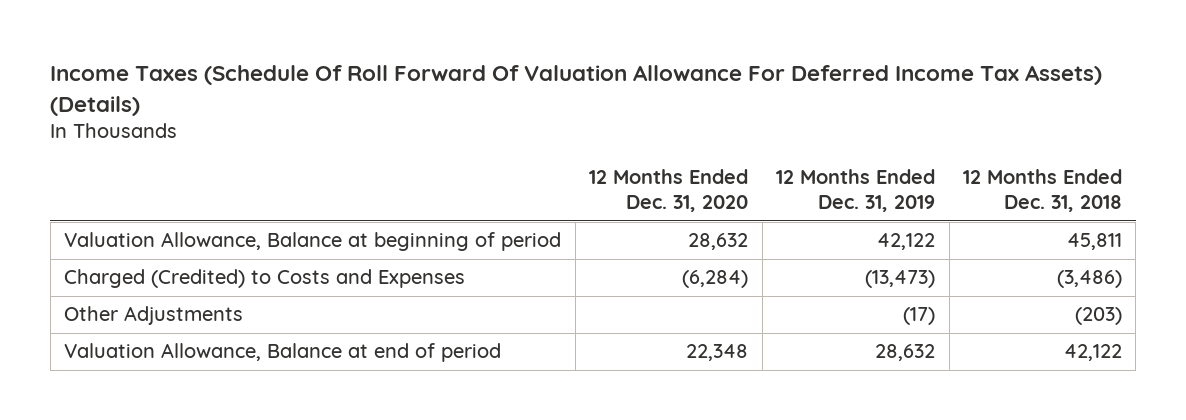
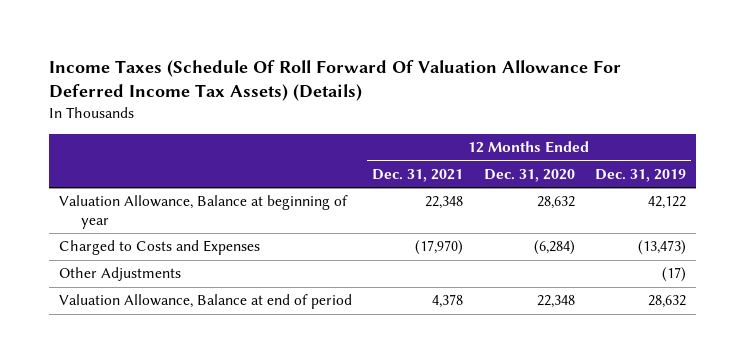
- | 12 Months Ended Dec. 31, 2020 | 12 Months Ended Dec. 31, 2019 | 12 Months Ended Dec. 31, 2018
+ | 12 Months Ended Dec. 31, 2021 | 12 Months Ended Dec. 31, 2020 | 12 Months Ended Dec. 31, 2019
- Valuation Allowance, Balance at beginning of period | 28,632 | 42,122 | 45,811
- Charged (Credited) to Costs and Expenses | (6,284) | (13,473) | (3,486)
+ Valuation Allowance, Balance at beginning of year | 22,348 | 28,632 | 42,122
+ Charged to Costs and Expenses | (17,970) | (6,284) | (13,473)

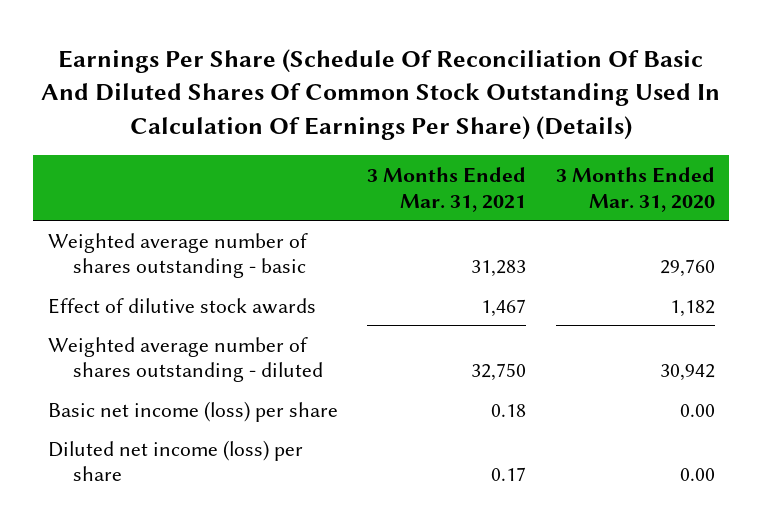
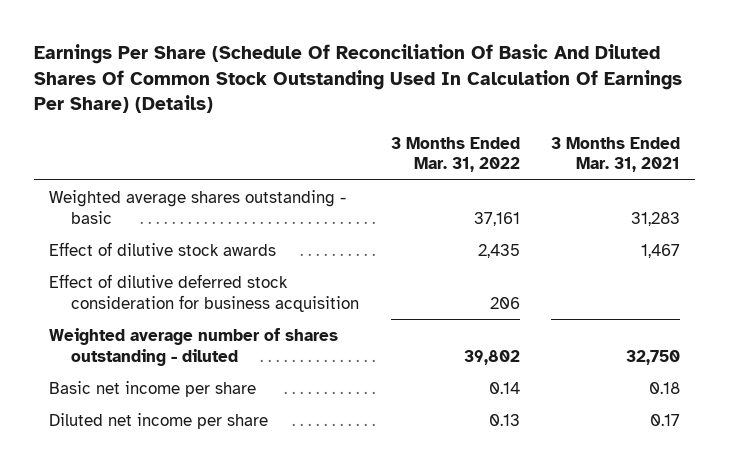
- | 3 Months Ended Mar. 31, 2021 | 3 Months Ended Mar. 31, 2020
+ | 3 Months Ended Mar. 31, 2022 | 3 Months Ended Mar. 31, 2021
- Weighted average number of shares outstanding - basic | 31,283 | 29,760
+ Weighted average shares outstanding - basic | 37,161 | 31,283
+ Effect of dilutive deferred stock consideration for business acquisition | 206 |
- Basic net income (loss) per share | 0.18 | 0.00
- Diluted net income (loss) per share | 0.17 | 0.00
+ Basic net income per share | 0.14 | 0.18
+ Diluted net income per share | 0.13 | 0.17

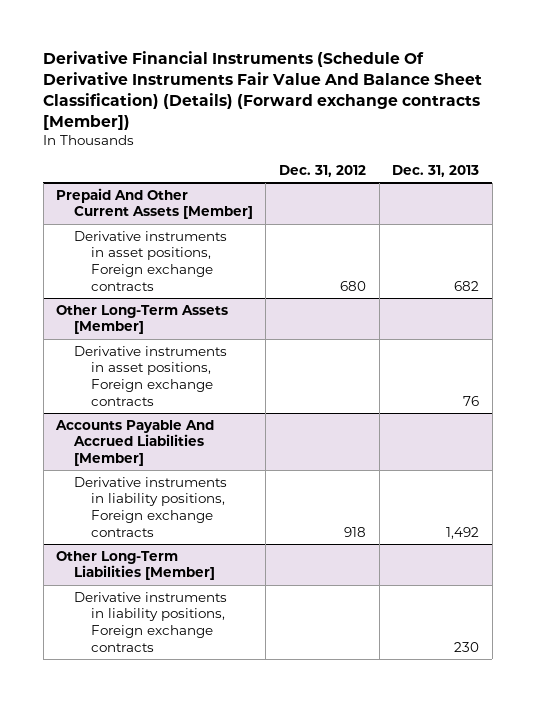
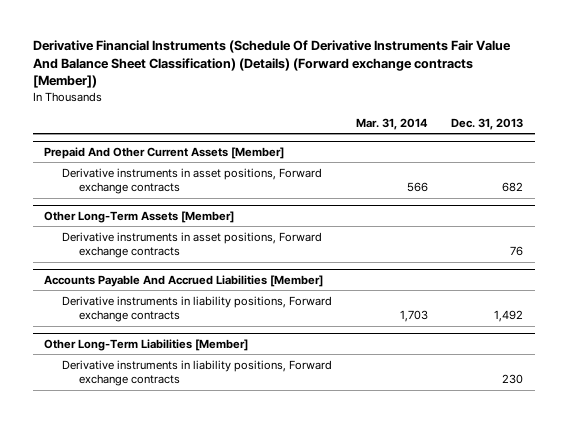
- | Dec. 31, 2012 | Dec. 31, 2013
+ | Mar. 31, 2014 | Dec. 31, 2013
@ Prepaid And Other Current Assets [Member]
- Derivative instruments in asset positions, Foreign exchange contracts | 680 | 682
+ Derivative instruments in asset positions, Forward exchange contracts | 566 | 682
@ Other Long-Term Assets [Member]
- Derivative instruments in asset positions, Foreign exchange contracts | | 76
+ Derivative instruments in asset positions, Forward exchange contracts | | 76
@ Accounts Payable And Accrued Liabilities [Member]
- Derivative instruments in liability positions, Foreign exchange contracts | 918 | 1,492
+ Derivative instruments in liability positions, Forward exchange contracts | 1,703 | 1,492
@ Other Long-Term Liabilities [Member]
- Derivative instruments in liability positions, Foreign exchange contracts | | 230
+ Derivative instruments in liability positions, Forward exchange contracts | | 230

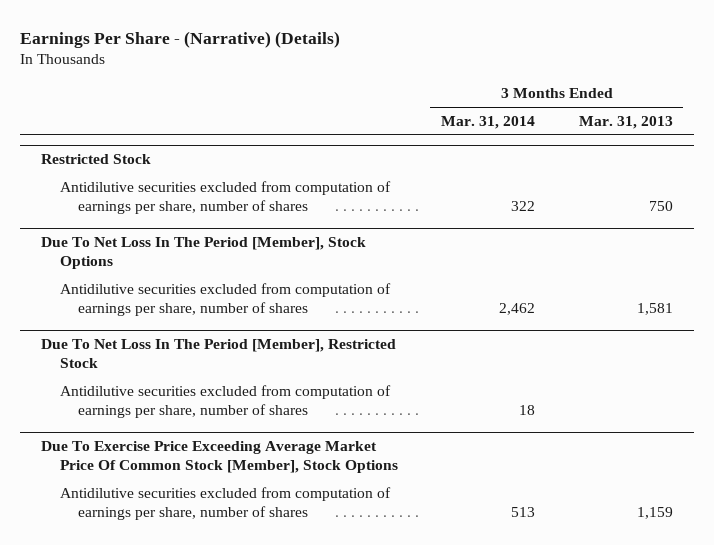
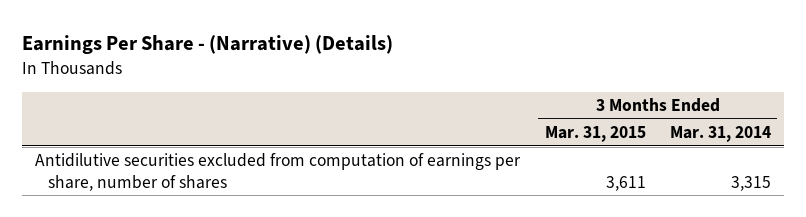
- | 3 Months Ended Mar. 31, 2014 | 3 Months Ended Mar. 31, 2013
+ | 3 Months Ended Mar. 31, 2015 | 3 Months Ended Mar. 31, 2014
- Restricted Stock
- Antidilutive securities excluded from computation of earnings per share, number of shares | 322 | 750
- Due To Net Loss In The Period [Member], Stock Options
- Antidilutive securities excluded from computation of earnings per share, number of shares | 2,462 | 1,581
- Due To Net Loss In The Period [Member], Restricted Stock
- Antidilutive securities excluded from computation of earnings per share, number of shares | 18 |
- Due To Exercise Price Exceeding Average Market Price Of Common Stock [Member], Stock Options
- Antidilutive securities excluded from computation of earnings per share, number of shares | 513 | 1,159
+ Antidilutive securities excluded from computation of earnings per share, number of shares | 3,611 | 3,315

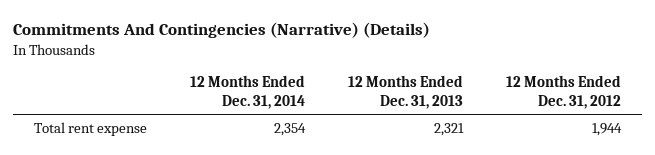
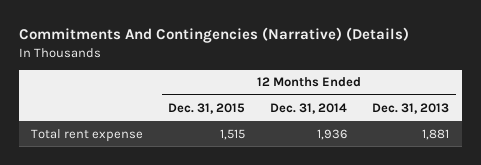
- | 12 Months Ended Dec. 31, 2014 | 12 Months Ended Dec. 31, 2013 | 12 Months Ended Dec. 31, 2012
+ | 12 Months Ended Dec. 31, 2015 | 12 Months Ended Dec. 31, 2014 | 12 Months Ended Dec. 31, 2013
- Total rent expense | 2,354 | 2,321 | 1,944
+ Total rent expense | 1,515 | 1,936 | 1,881

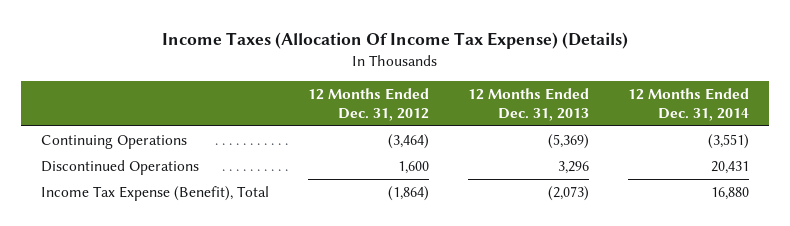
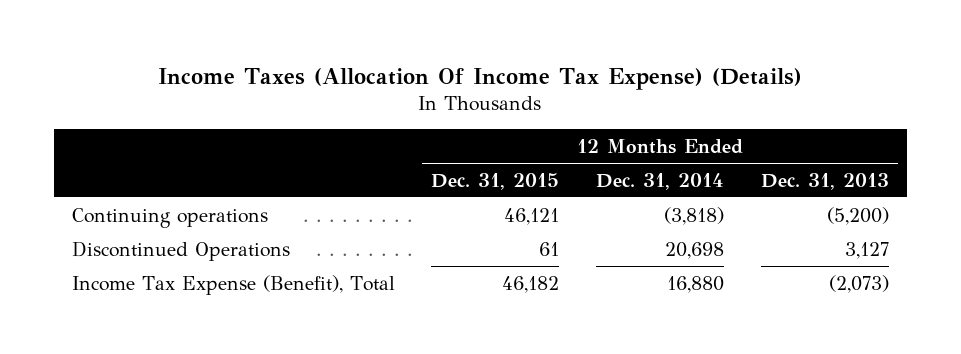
- | 12 Months Ended Dec. 31, 2012 | 12 Months Ended Dec. 31, 2013 | 12 Months Ended Dec. 31, 2014
+ | 12 Months Ended Dec. 31, 2015 | 12 Months Ended Dec. 31, 2014 | 12 Months Ended Dec. 31, 2013
- Continuing Operations | (3,464) | (5,369) | (3,551)
- Discontinued Operations | 1,600 | 3,296 | 20,431
+ Continuing operations | 46,121 | (3,818) | (5,200)
+ Discontinued Operations | 61 | 20,698 | 3,127

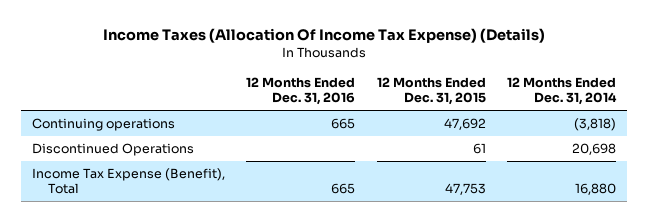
- | 12 Months Ended Dec. 31, 2015 | 12 Months Ended Dec. 31, 2014 | 12 Months Ended Dec. 31, 2013
+ | 12 Months Ended Dec. 31, 2016 | 12 Months Ended Dec. 31, 2015 | 12 Months Ended Dec. 31, 2014
- Continuing operations | 46,121 | (3,818) | (5,200)
+ Continuing operations | 665 | 47,692 | (3,818)
- Income Tax Expense (Benefit), Total | 46,182 | 16,880 | (2,073)
+ Income Tax Expense (Benefit), Total | 665 | 47,753 | 16,880

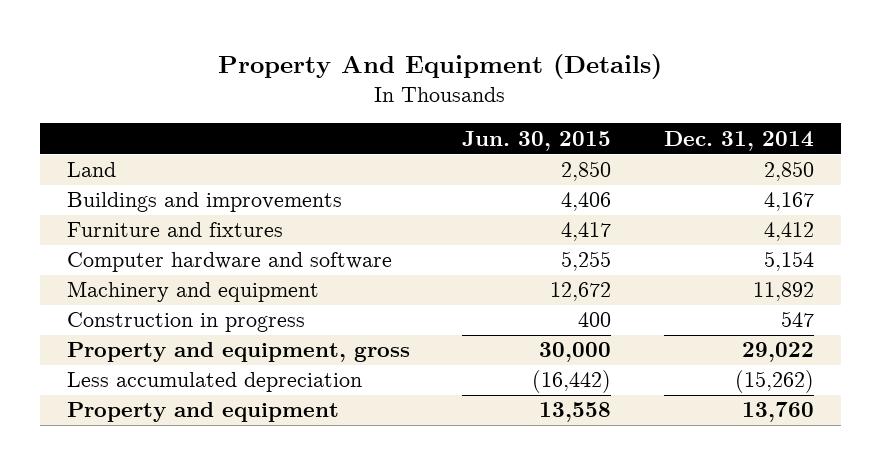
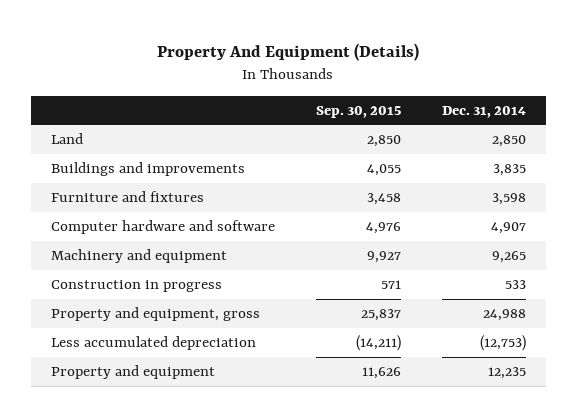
- | Jun. 30, 2015 | Dec. 31, 2014
+ | Sep. 30, 2015 | Dec. 31, 2014
- Buildings and improvements | 4,406 | 4,167
- Furniture and fixtures | 4,417 | 4,412
- Computer hardware and software | 5,255 | 5,154
- Machinery and equipment | 12,672 | 11,892
- Construction in progress | 400 | 547
- Property and equipment, gross | 30,000 | 29,022
- Less accumulated depreciation | (16,442) | (15,262)
- Property and equipment | 13,558 | 13,760
+ Buildings and improvements | 4,055 | 3,835
+ Furniture and fixtures | 3,458 | 3,598
+ Computer hardware and software | 4,976 | 4,907
+ Machinery and equipment | 9,927 | 9,265
+ Construction in progress | 571 | 533
+ Property and equipment, gross | 25,837 | 24,988
+ Less accumulated depreciation | (14,211) | (12,753)
+ Property and equipment | 11,626 | 12,235

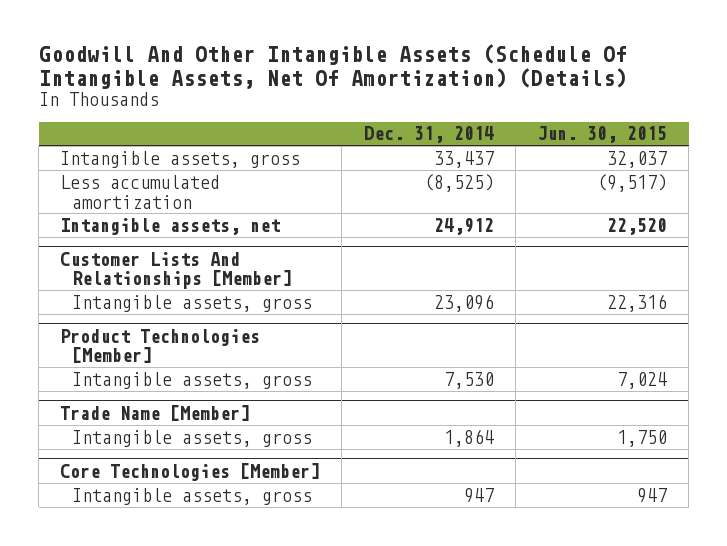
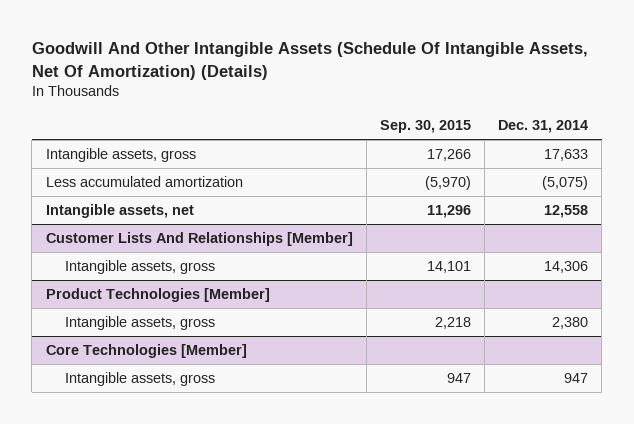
- | Dec. 31, 2014 | Jun. 30, 2015
+ | Sep. 30, 2015 | Dec. 31, 2014
- Intangible assets, gross | 33,437 | 32,037
- Less accumulated amortization | (8,525) | (9,517)
- Intangible assets, net | 24,912 | 22,520
+ Intangible assets, gross | 17,266 | 17,633
+ Less accumulated amortization | (5,970) | (5,075)
+ Intangible assets, net | 11,296 | 12,558
@ Customer Lists And Relationships [Member]
- Intangible assets, gross | 23,096 | 22,316
+ Intangible assets, gross | 14,101 | 14,306
@ Product Technologies [Member]
- Intangible assets, gross | 7,530 | 7,024
- Trade Name [Member]
- Intangible assets, gross | 1,864 | 1,750
@ Product Technologies [Member]
+ Intangible assets, gross | 2,218 | 2,380

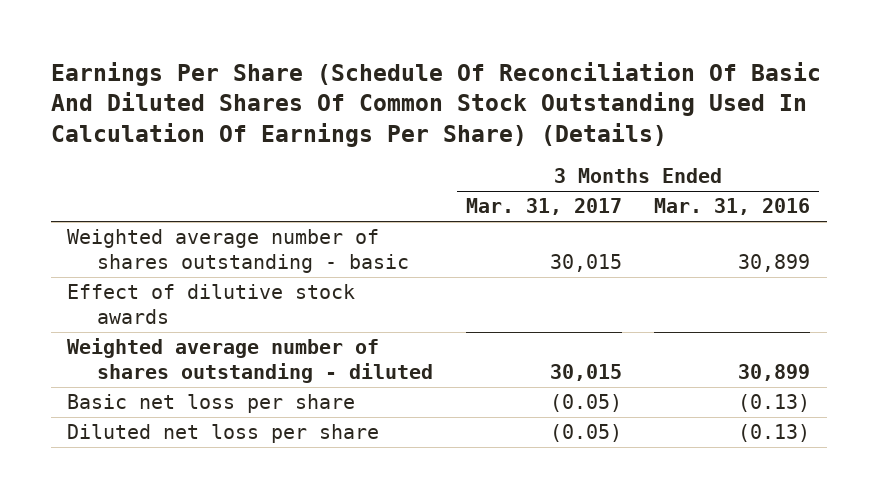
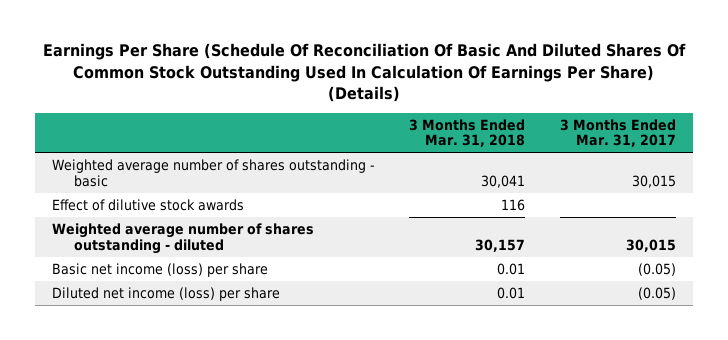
- | 3 Months Ended Mar. 31, 2017 | 3 Months Ended Mar. 31, 2016
+ | 3 Months Ended Mar. 31, 2018 | 3 Months Ended Mar. 31, 2017
- Basic net loss per share | (0.05) | (0.13)
- Diluted net loss per share | (0.05) | (0.13)
+ Basic net income (loss) per share | 0.01 | (0.05)
+ Diluted net income (loss) per share | 0.01 | (0.05)

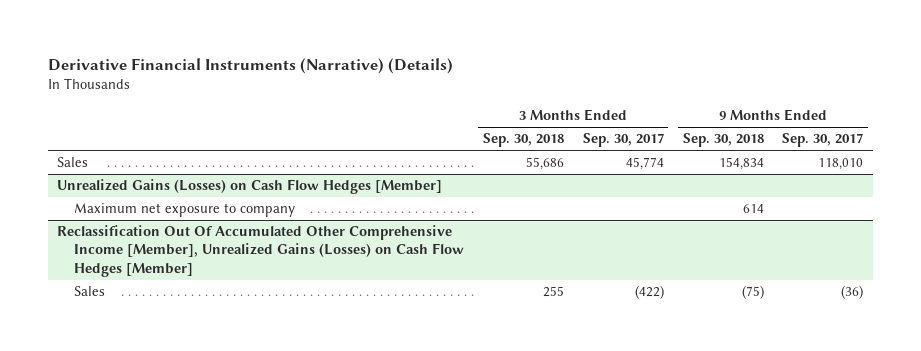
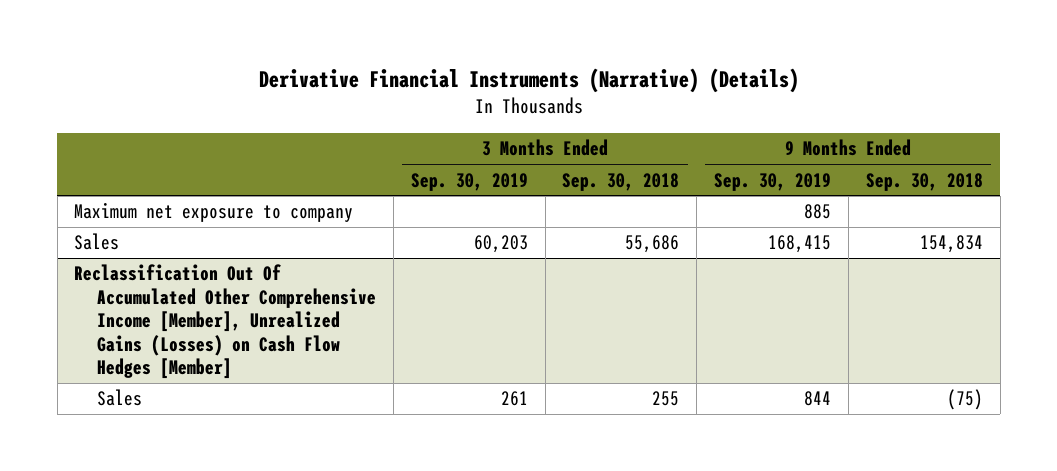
- | 3 Months Ended Sep. 30, 2018 | 3 Months Ended Sep. 30, 2017 | 9 Months Ended Sep. 30, 2018 | 9 Months Ended Sep. 30, 2017
+ | 3 Months Ended Sep. 30, 2019 | 3 Months Ended Sep. 30, 2018 | 9 Months Ended Sep. 30, 2019 | 9 Months Ended Sep. 30, 2018
+ Maximum net exposure to company | | | 885 |
- Unrealized Gains (Losses) on Cash Flow Hedges [Member]
- Maximum net exposure to company | | | 614 |

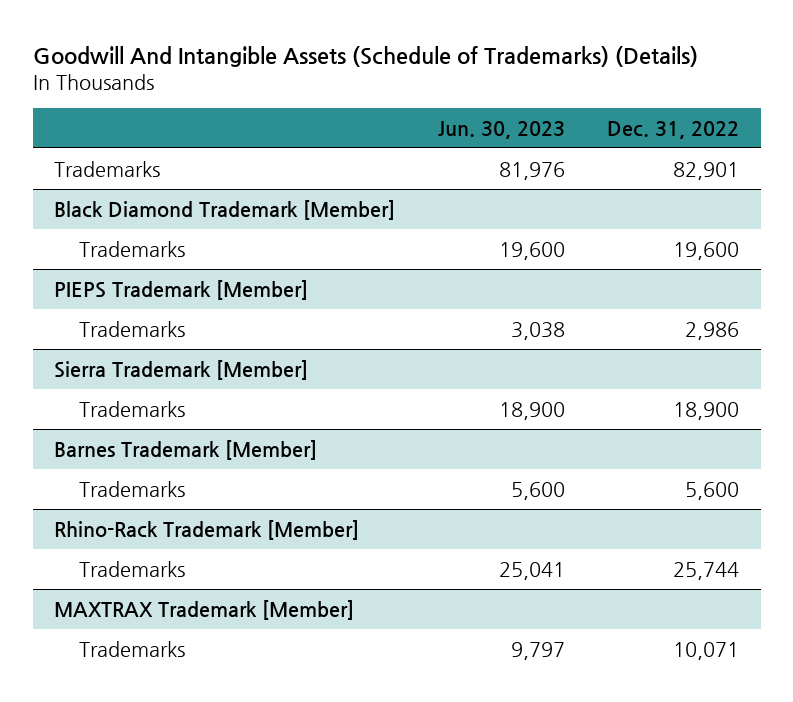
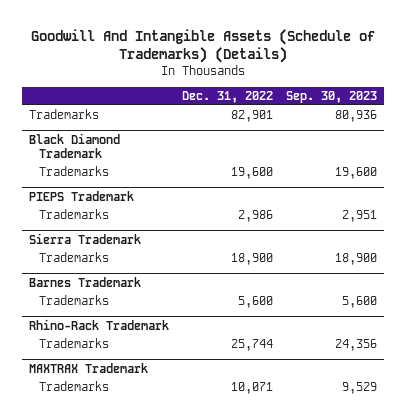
- | Jun. 30, 2023 | Dec. 31, 2022
+ | Dec. 31, 2022 | Sep. 30, 2023
- Black Diamond Trademark [Member]
+ Black Diamond Trademark
- PIEPS Trademark [Member]
+ PIEPS Trademark
- Sierra Trademark [Member]
+ Sierra Trademark
- Barnes Trademark [Member]
+ Barnes Trademark
- Rhino-Rack Trademark [Member]
+ Rhino-Rack Trademark
- MAXTRAX Trademark [Member]
+ MAXTRAX Trademark

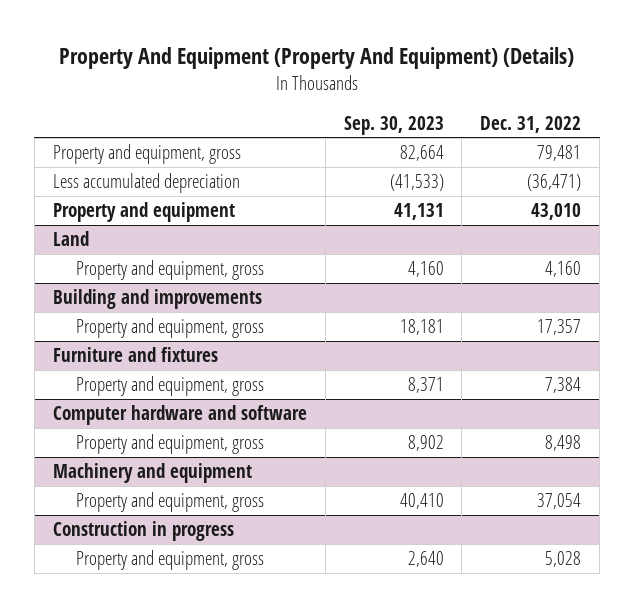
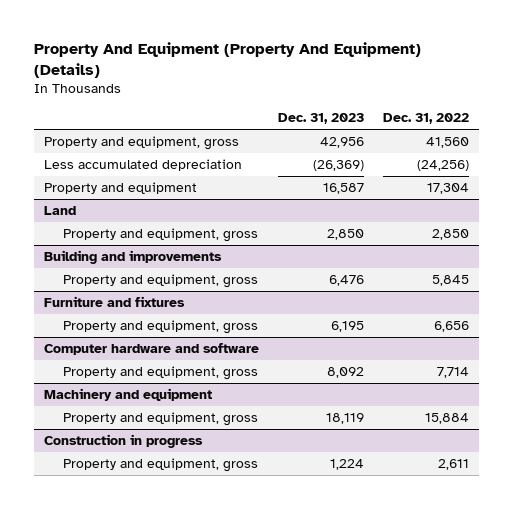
- | Sep. 30, 2023 | Dec. 31, 2022
+ | Dec. 31, 2023 | Dec. 31, 2022
- Property and equipment, gross | 82,664 | 79,481
- Less accumulated depreciation | (41,533) | (36,471)
- Property and equipment | 41,131 | 43,010
+ Property and equipment, gross | 42,956 | 41,560
+ Less accumulated depreciation | (26,369) | (24,256)
+ Property and equipment | 16,587 | 17,304
@ Land
- Property and equipment, gross | 4,160 | 4,160
+ Property and equipment, gross | 2,850 | 2,850
@ Building and improvements
- Property and equipment, gross | 18,181 | 17,357
+ Property and equipment, gross | 6,476 | 5,845
@ Furniture and fixtures
- Property and equipment, gross | 8,371 | 7,384
+ Property and equipment, gross | 6,195 | 6,656
@ Computer hardware and software
- Property and equipment, gross | 8,902 | 8,498
+ Property and equipment, gross | 8,092 | 7,714
@ Machinery and equipment
- Property and equipment, gross | 40,410 | 37,054
+ Property and equipment, gross | 18,119 | 15,884
@ Construction in progress
- Property and equipment, gross | 2,640 | 5,028
+ Property and equipment, gross | 1,224 | 2,611

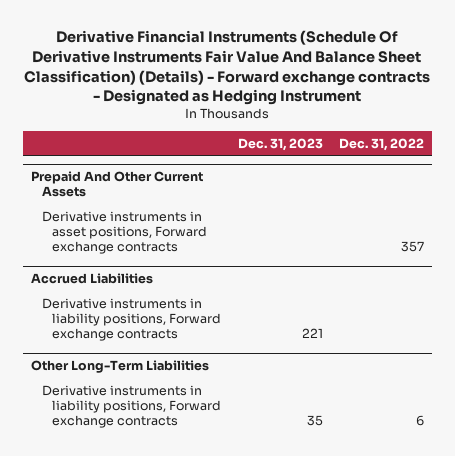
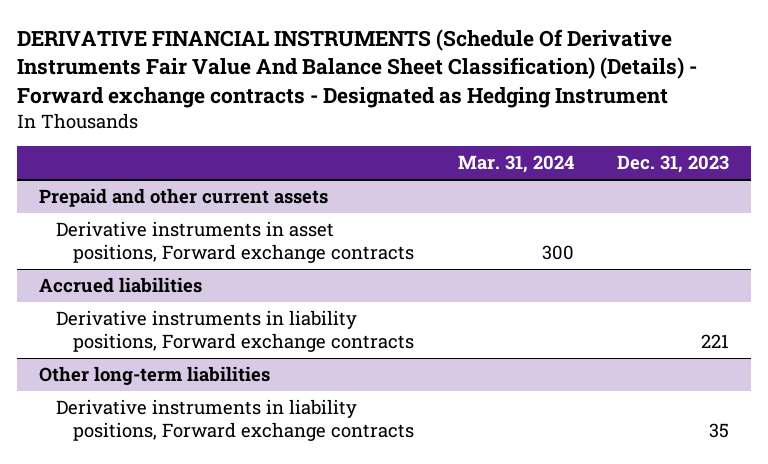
- Derivative Financial Instruments (Schedule Of Derivative Instruments Fair Value And Balance Sheet Classification) (Details) - Forward exchange contracts - Designated as Hedging Instrument
+ DERIVATIVE FINANCIAL INSTRUMENTS (Schedule Of Derivative Instruments Fair Value And Balance Sheet Classification) (Details) - Forward exchange contracts - Designated as Hedging Instrument
- | Dec. 31, 2023 | Dec. 31, 2022
+ | Mar. 31, 2024 | Dec. 31, 2023
- Prepaid And Other Current Assets
+ Prepaid and other current assets
- Accrued Liabilities
+ Accrued liabilities
- Other Long-Term Liabilities
+ Other long-term liabilities

